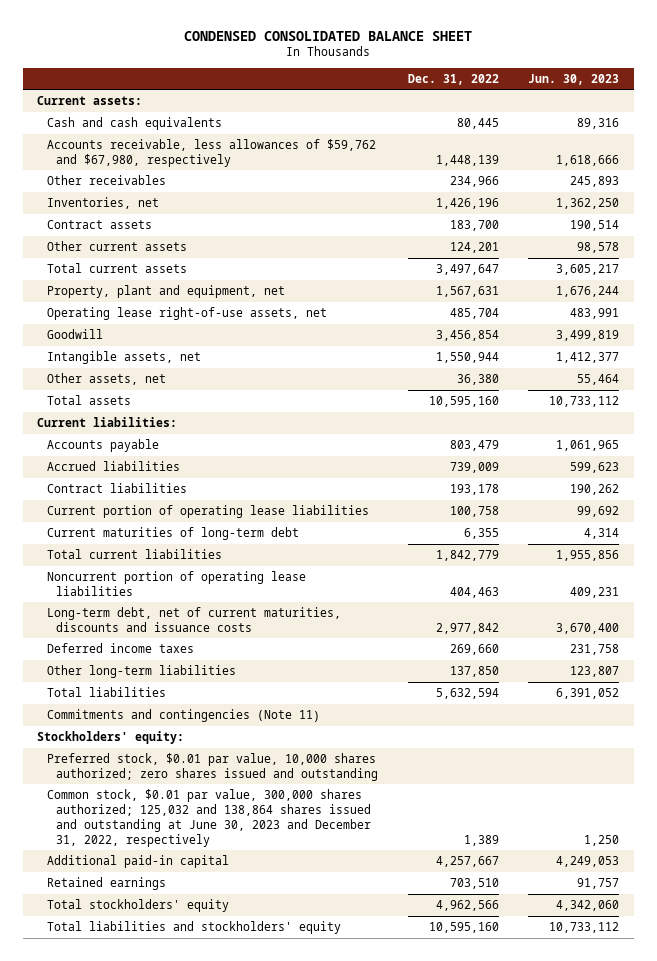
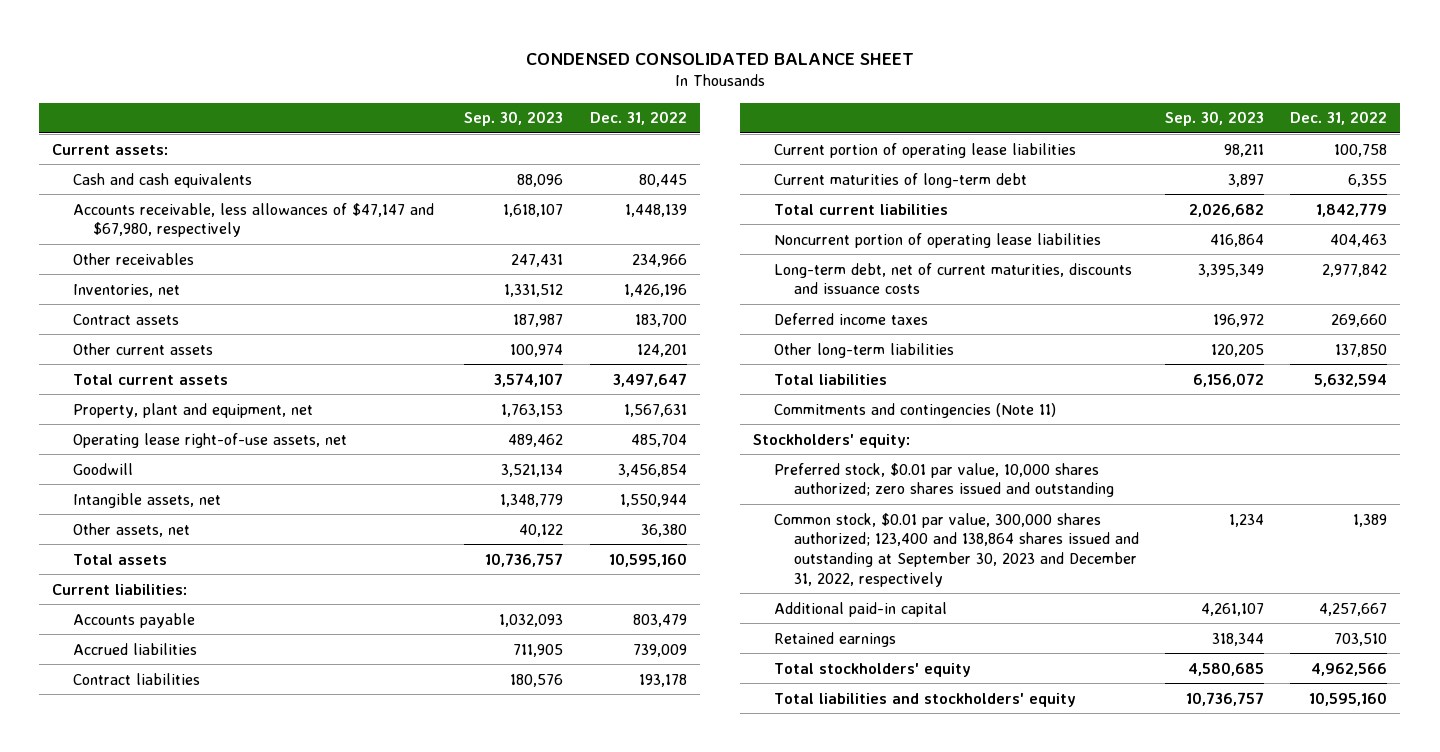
- | Dec. 31, 2022 | Jun. 30, 2023
+ | Sep. 30, 2023 | Dec. 31, 2022
- Accounts receivable, less allowances of $59,762 and $67,980, respectively | 1,448,139 | 1,618,666
+ Accounts receivable, less allowances of $47,147 and $67,980, respectively | 1,618,107 | 1,448,139
- Common stock, $0.01 par value, 300,000 shares authorized; 125,032 and 138,864 shares issued and outstanding at June 30, 2023 and December 31, 2022, respectively | 1,389 | 1,250
+ Common stock, $0.01 par value, 300,000 shares authorized; 123,400 and 138,864 shares issued and outstanding at September 30, 2023 and December 31, 2022, respectively | 1,234 | 1,389

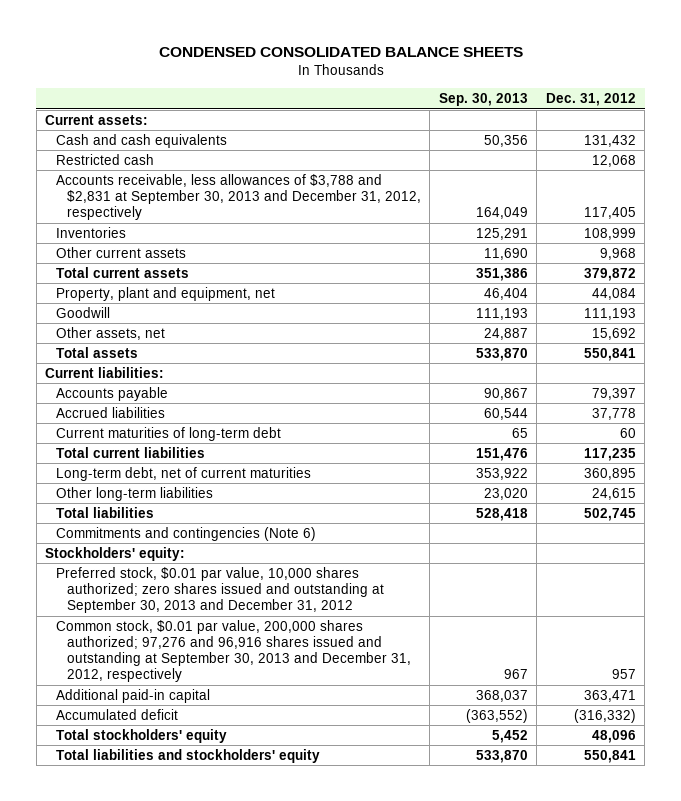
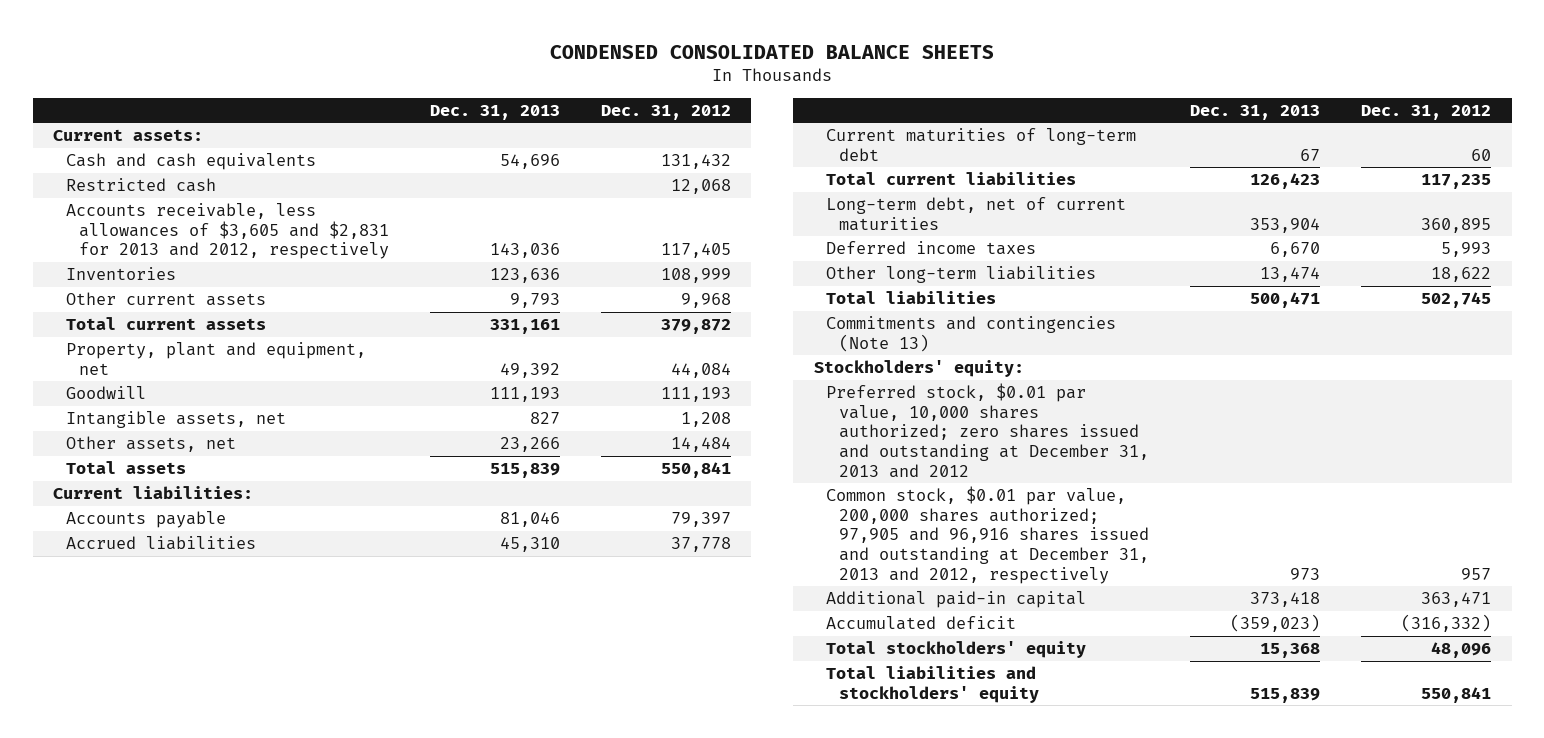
- | Sep. 30, 2013 | Dec. 31, 2012
+ | Dec. 31, 2013 | Dec. 31, 2012
- Accounts receivable, less allowances of $3,788 and $2,831 at September 30, 2013 and December 31, 2012, respectively | 164,049 | 117,405
+ Accounts receivable, less allowances of $3,605 and $2,831 for 2013 and 2012, respectively | 143,036 | 117,405
- Other assets, net | 24,887 | 15,692
+ Intangible assets, net | 827 | 1,208
+ Other assets, net | 23,266 | 14,484
- Other long-term liabilities | 23,020 | 24,615
+ Deferred income taxes | 6,670 | 5,993
+ Other long-term liabilities | 13,474 | 18,622
- Commitments and contingencies (Note 6)
+ Commitments and contingencies (Note 13)
- Preferred stock, $0.01 par value, 10,000 shares authorized; zero shares issued and outstanding at September 30, 2013 and December 31, 2012
- Common stock, $0.01 par value, 200,000 shares authorized; 97,276 and 96,916 shares issued and outstanding at September 30, 2013 and December 31, 2012, respectively | 967 | 957
+ Preferred stock, $0.01 par value, 10,000 shares authorized; zero shares issued and outstanding at December 31, 2013 and 2012
+ Common stock, $0.01 par value, 200,000 shares authorized; 97,905 and 96,916 shares issued and outstanding at December 31, 2013 and 2012, respectively | 973 | 957

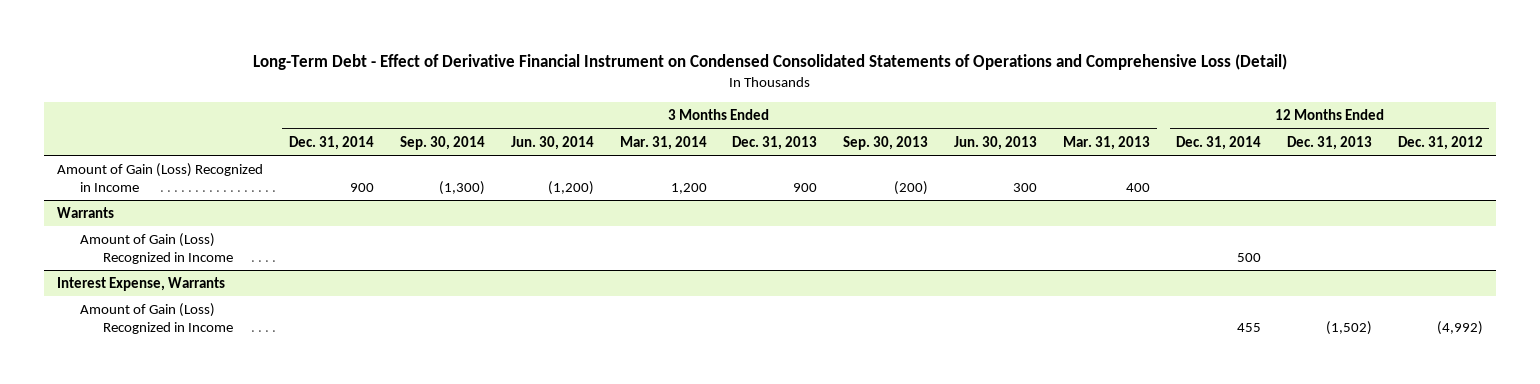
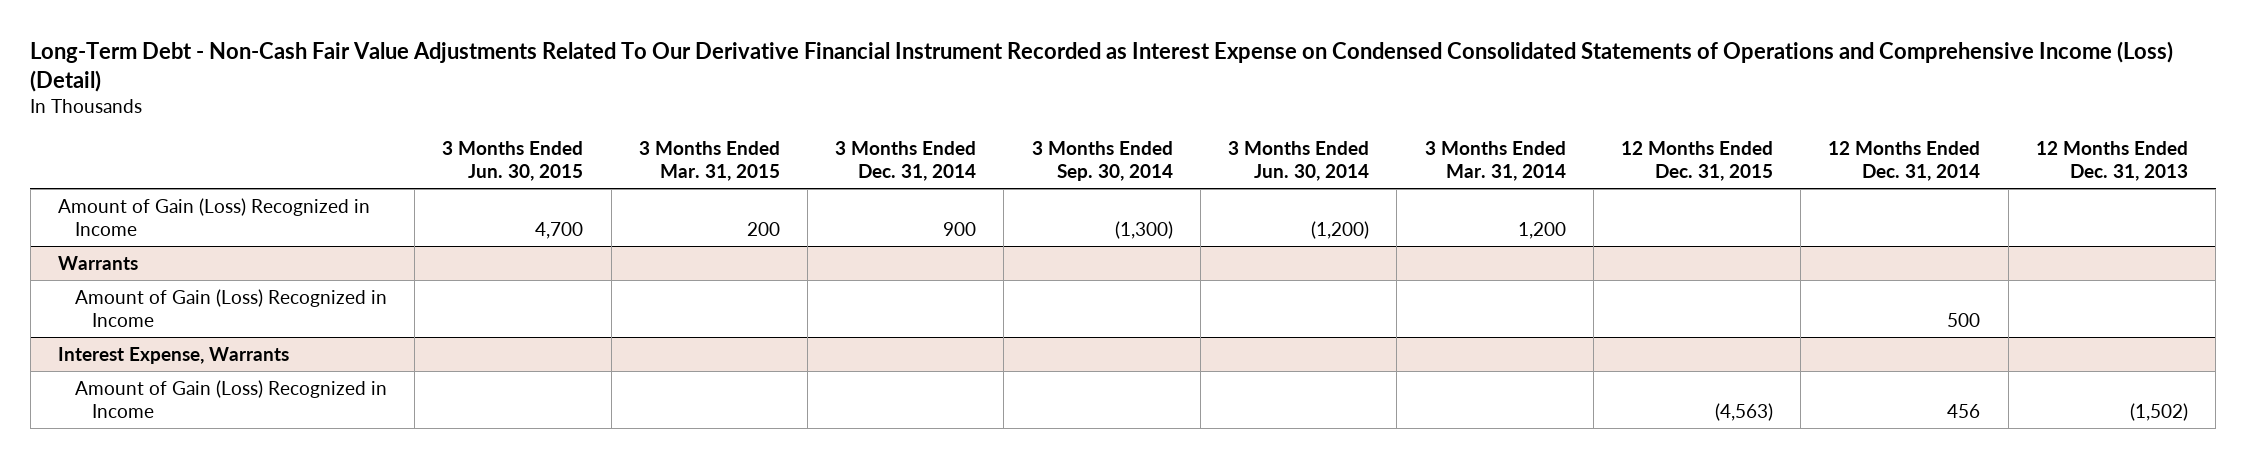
- Long-Term Debt - Effect of Derivative Financial Instrument on Condensed Consolidated Statements of Operations and Comprehensive Loss (Detail)
+ Long-Term Debt - Non-Cash Fair Value Adjustments Related To Our Derivative Financial Instrument Recorded as Interest Expense on Condensed Consolidated Statements of Operations and Comprehensive Income (Loss) (Detail)
- | 3 Months Ended Dec. 31, 2014 | 3 Months Ended Sep. 30, 2014 | 3 Months Ended Jun. 30, 2014 | 3 Months Ended Mar. 31, 2014 | 3 Months Ended Dec. 31, 2013 | 3 Months Ended Sep. 30, 2013 | 3 Months Ended Jun. 30, 2013 | 3 Months Ended Mar. 31, 2013 | 12 Months Ended Dec. 31, 2014 | 12 Months Ended Dec. 31, 2013 | 12 Months Ended Dec. 31, 2012
+ | 3 Months Ended Jun. 30, 2015 | 3 Months Ended Mar. 31, 2015 | 3 Months Ended Dec. 31, 2014 | 3 Months Ended Sep. 30, 2014 | 3 Months Ended Jun. 30, 2014 | 3 Months Ended Mar. 31, 2014 | 12 Months Ended Dec. 31, 2015 | 12 Months Ended Dec. 31, 2014 | 12 Months Ended Dec. 31, 2013
@ Interest Expense, Warrants
- Amount of Gain (Loss) Recognized in Income | | | | | | | | | 455 | (1,502) | (4,992)
+ Amount of Gain (Loss) Recognized in Income | | | | | | | (4,563) | 456 | (1,502)

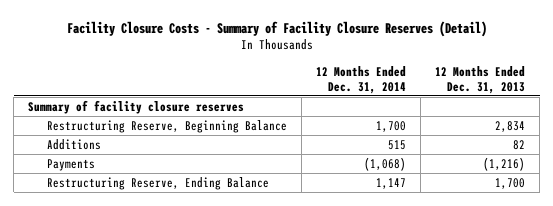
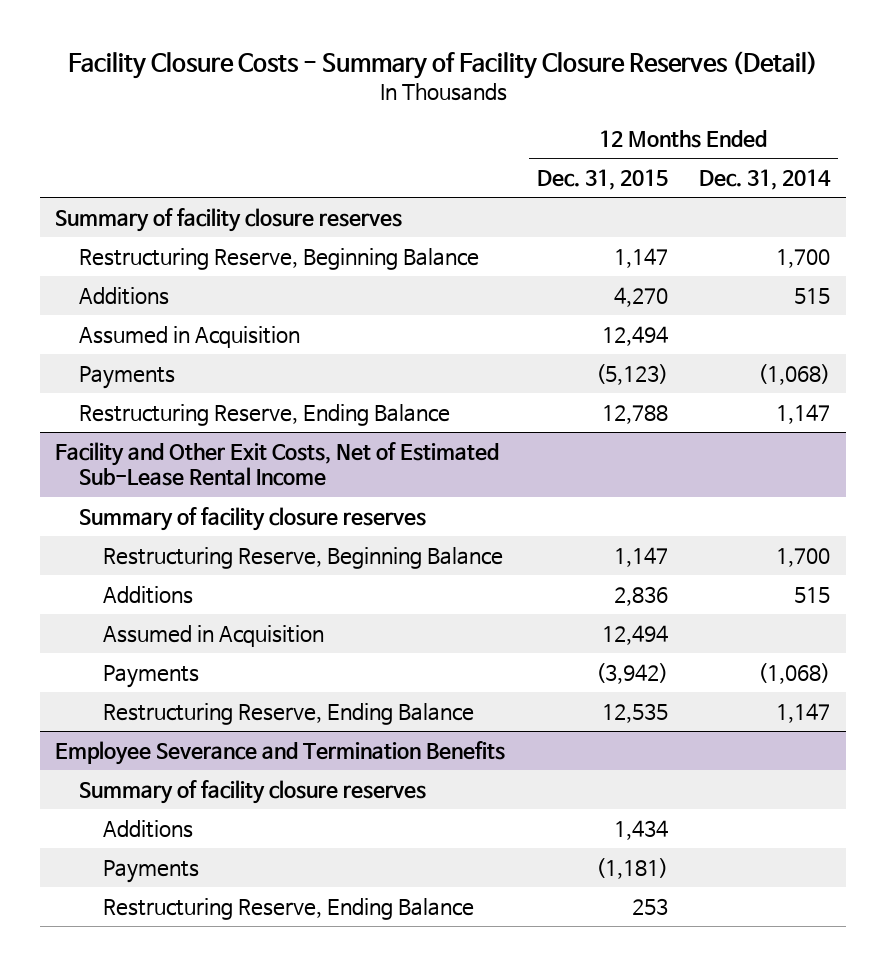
- | 12 Months Ended Dec. 31, 2014 | 12 Months Ended Dec. 31, 2013
+ | 12 Months Ended Dec. 31, 2015 | 12 Months Ended Dec. 31, 2014
+ Assumed in Acquisition | 12,494 |
+ Facility and Other Exit Costs, Net of Estimated Sub-Lease Rental Income
+ Summary of facility closure reserves
+ Restructuring Reserve, Beginning Balance | 1,147 | 1,700
+ Additions | 2,836 | 515
+ Assumed in Acquisition | 12,494 |
+ Payments | (3,942) | (1,068)
+ Restructuring Reserve, Ending Balance | 12,535 | 1,147
+ Employee Severance and Termination Benefits
+ Summary of facility closure reserves
+ Additions | 1,434 |
+ Payments | (1,181) |
+ Restructuring Reserve, Ending Balance | 253 |

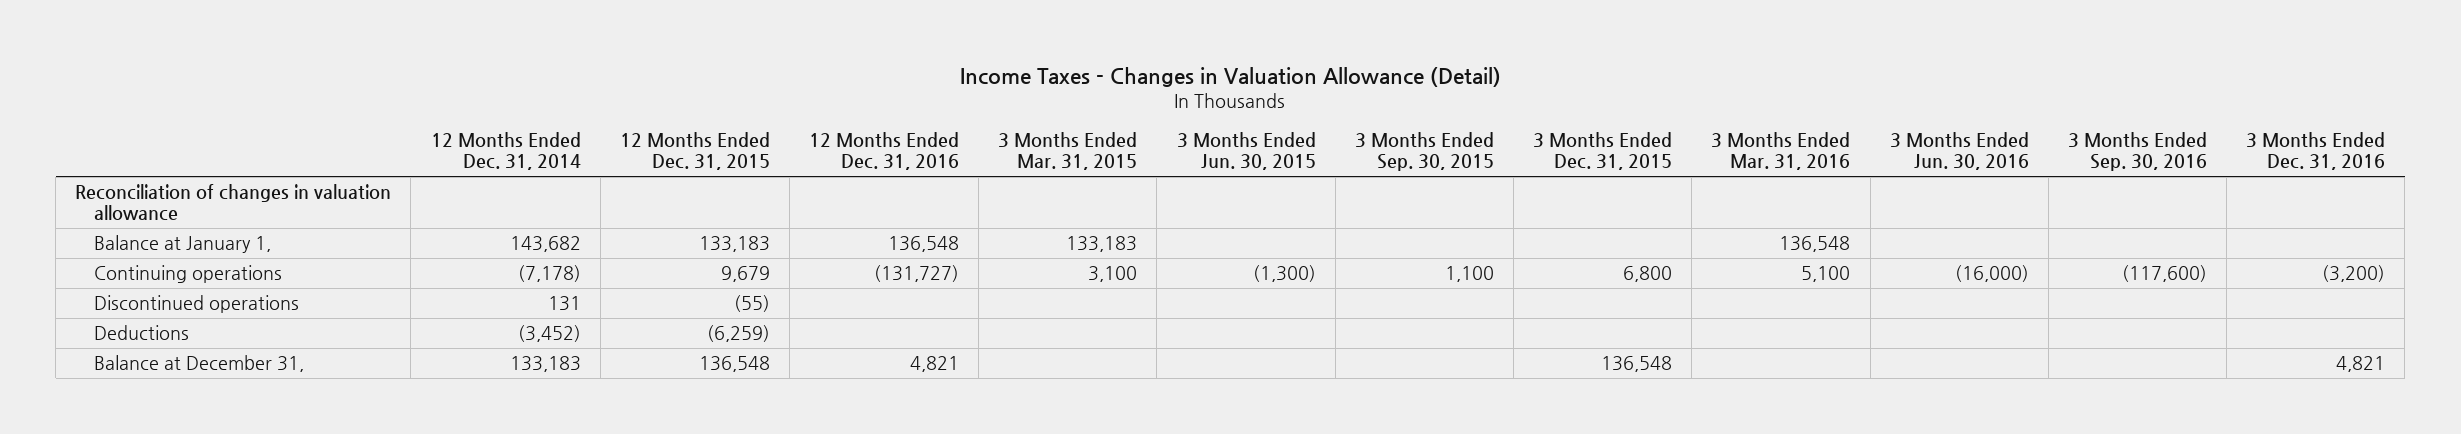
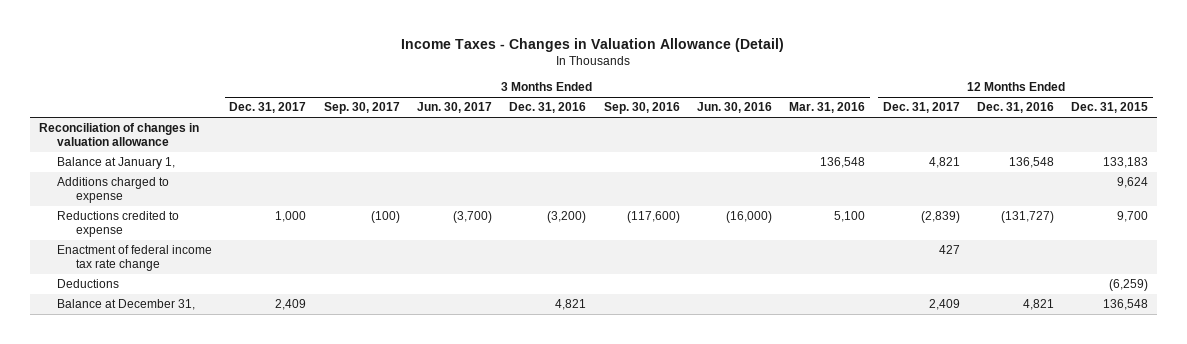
- | 12 Months Ended Dec. 31, 2014 | 12 Months Ended Dec. 31, 2015 | 12 Months Ended Dec. 31, 2016 | 3 Months Ended Mar. 31, 2015 | 3 Months Ended Jun. 30, 2015 | 3 Months Ended Sep. 30, 2015 | 3 Months Ended Dec. 31, 2015 | 3 Months Ended Mar. 31, 2016 | 3 Months Ended Jun. 30, 2016 | 3 Months Ended Sep. 30, 2016 | 3 Months Ended Dec. 31, 2016
+ | 3 Months Ended Dec. 31, 2017 | 3 Months Ended Sep. 30, 2017 | 3 Months Ended Jun. 30, 2017 | 3 Months Ended Dec. 31, 2016 | 3 Months Ended Sep. 30, 2016 | 3 Months Ended Jun. 30, 2016 | 3 Months Ended Mar. 31, 2016 | 12 Months Ended Dec. 31, 2017 | 12 Months Ended Dec. 31, 2016 | 12 Months Ended Dec. 31, 2015
- Continuing operations | (7,178) | 9,679 | (131,727) | 3,100 | (1,300) | 1,100 | 6,800 | 5,100 | (16,000) | (117,600) | (3,200)
- Discontinued operations | 131 | (55) | | | | | | | | |
+ Additions charged to expense | | | | | | | | | | 9,624
+ Reductions credited to expense | 1,000 | (100) | (3,700) | (3,200) | (117,600) | (16,000) | 5,100 | (2,839) | (131,727) | 9,700
+ Enactment of federal income tax rate change | | | | | | | | 427 | |

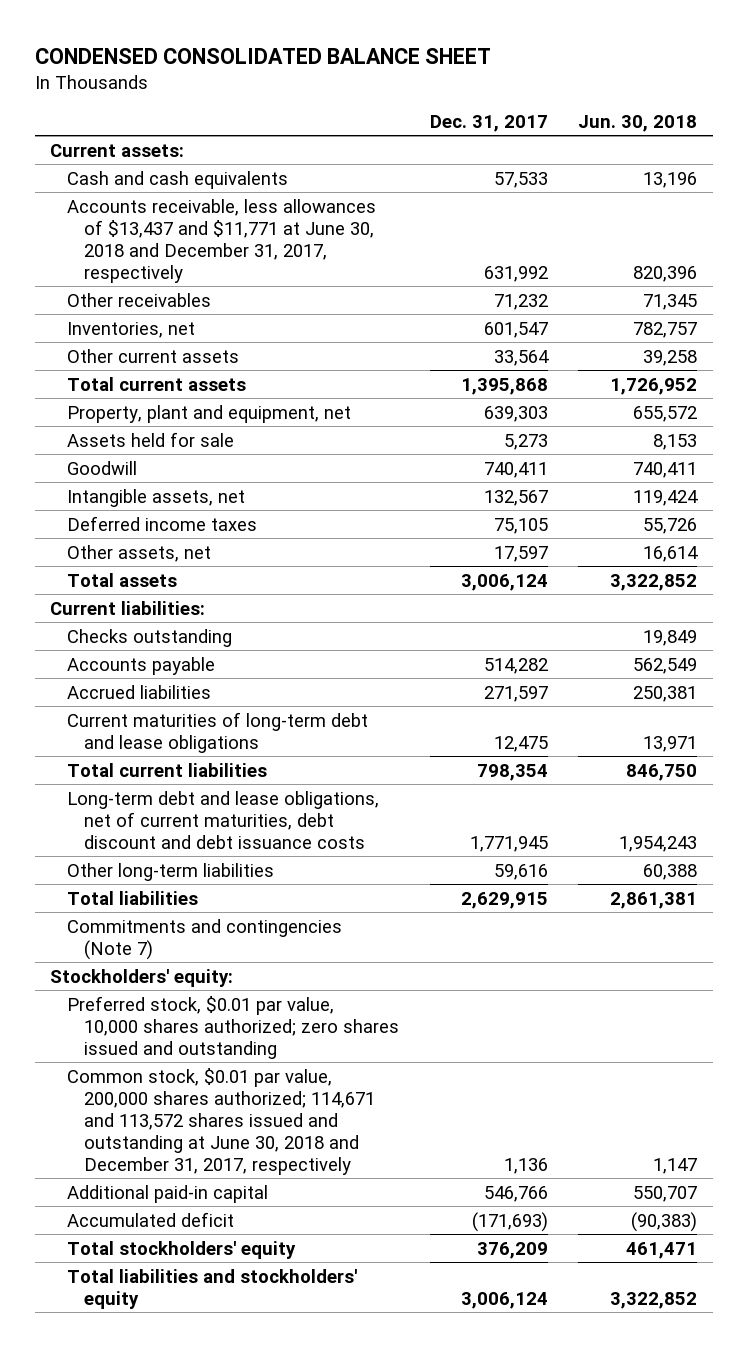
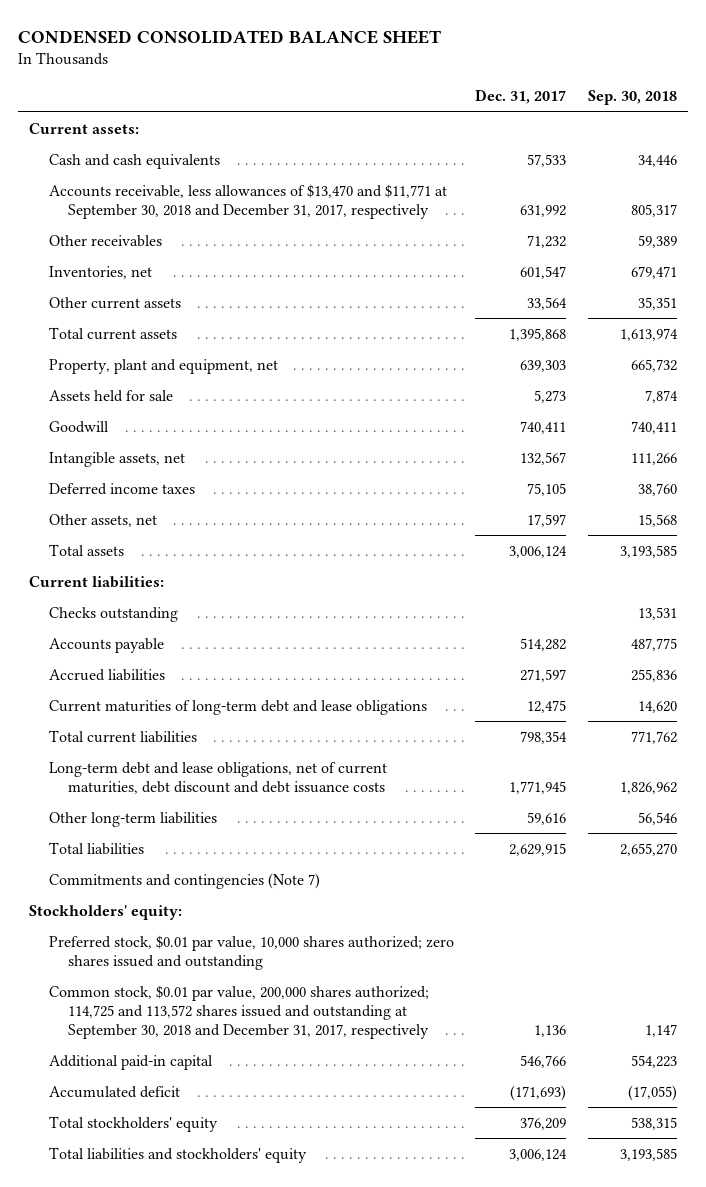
- | Dec. 31, 2017 | Jun. 30, 2018
+ | Dec. 31, 2017 | Sep. 30, 2018
- Accounts receivable, less allowances of $13,437 and $11,771 at June 30, 2018 and December 31, 2017, respectively | 631,992 | 820,396
+ Accounts receivable, less allowances of $13,470 and $11,771 at September 30, 2018 and December 31, 2017, respectively | 631,992 | 805,317
- Common stock, $0.01 par value, 200,000 shares authorized; 114,671 and 113,572 shares issued and outstanding at June 30, 2018 and December 31, 2017, respectively | 1,136 | 1,147
+ Common stock, $0.01 par value, 200,000 shares authorized; 114,725 and 113,572 shares issued and outstanding at September 30, 2018 and December 31, 2017, respectively | 1,136 | 1,147

